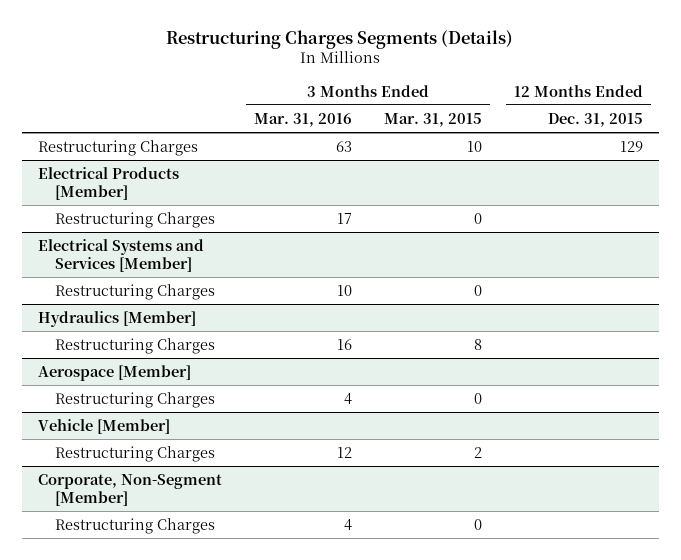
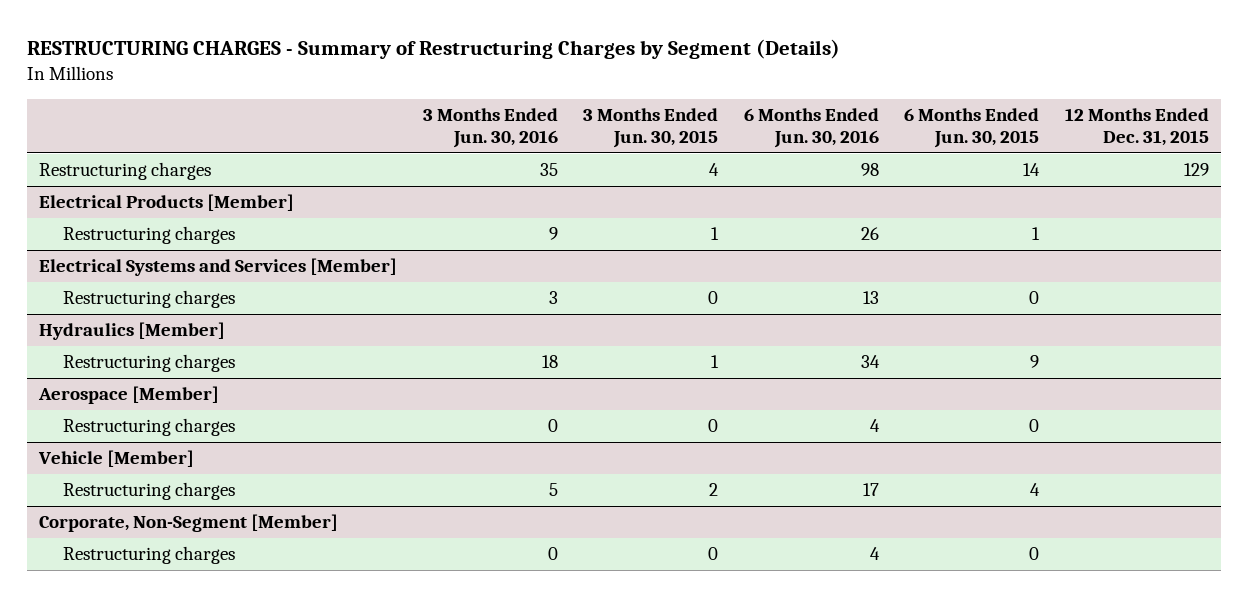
- Restructuring Charges Segments (Details)
+ RESTRUCTURING CHARGES - Summary of Restructuring Charges by Segment (Details)
- | 3 Months Ended Mar. 31, 2016 | 3 Months Ended Mar. 31, 2015 | 12 Months Ended Dec. 31, 2015
+ | 3 Months Ended Jun. 30, 2016 | 3 Months Ended Jun. 30, 2015 | 6 Months Ended Jun. 30, 2016 | 6 Months Ended Jun. 30, 2015 | 12 Months Ended Dec. 31, 2015
- Restructuring Charges | 63 | 10 | 129
+ Restructuring charges | 35 | 4 | 98 | 14 | 129
@ Electrical Products [Member]
- Restructuring Charges | 17 | 0 |
+ Restructuring charges | 9 | 1 | 26 | 1 |
@ Electrical Systems and Services [Member]
- Restructuring Charges | 10 | 0 |
+ Restructuring charges | 3 | 0 | 13 | 0 |
@ Hydraulics [Member]
- Restructuring Charges | 16 | 8 |
+ Restructuring charges | 18 | 1 | 34 | 9 |
@ Aerospace [Member]
- Restructuring Charges | 4 | 0 |
+ Restructuring charges | 0 | 0 | 4 | 0 |
@ Vehicle [Member]
- Restructuring Charges | 12 | 2 |
+ Restructuring charges | 5 | 2 | 17 | 4 |
@ Corporate, Non-Segment [Member]
- Restructuring Charges | 4 | 0 |
+ Restructuring charges | 0 | 0 | 4 | 0 |

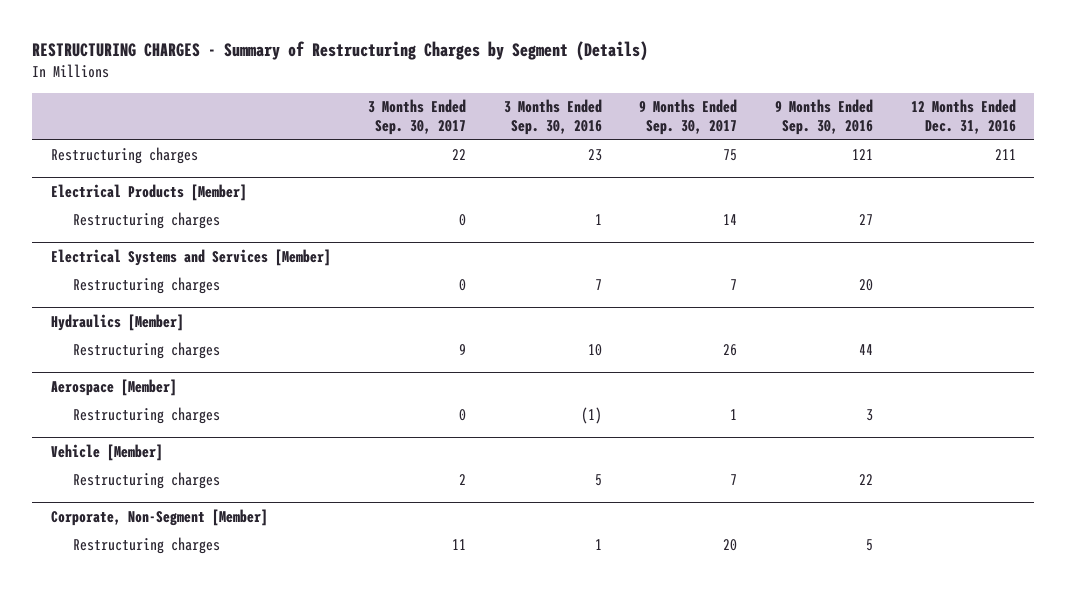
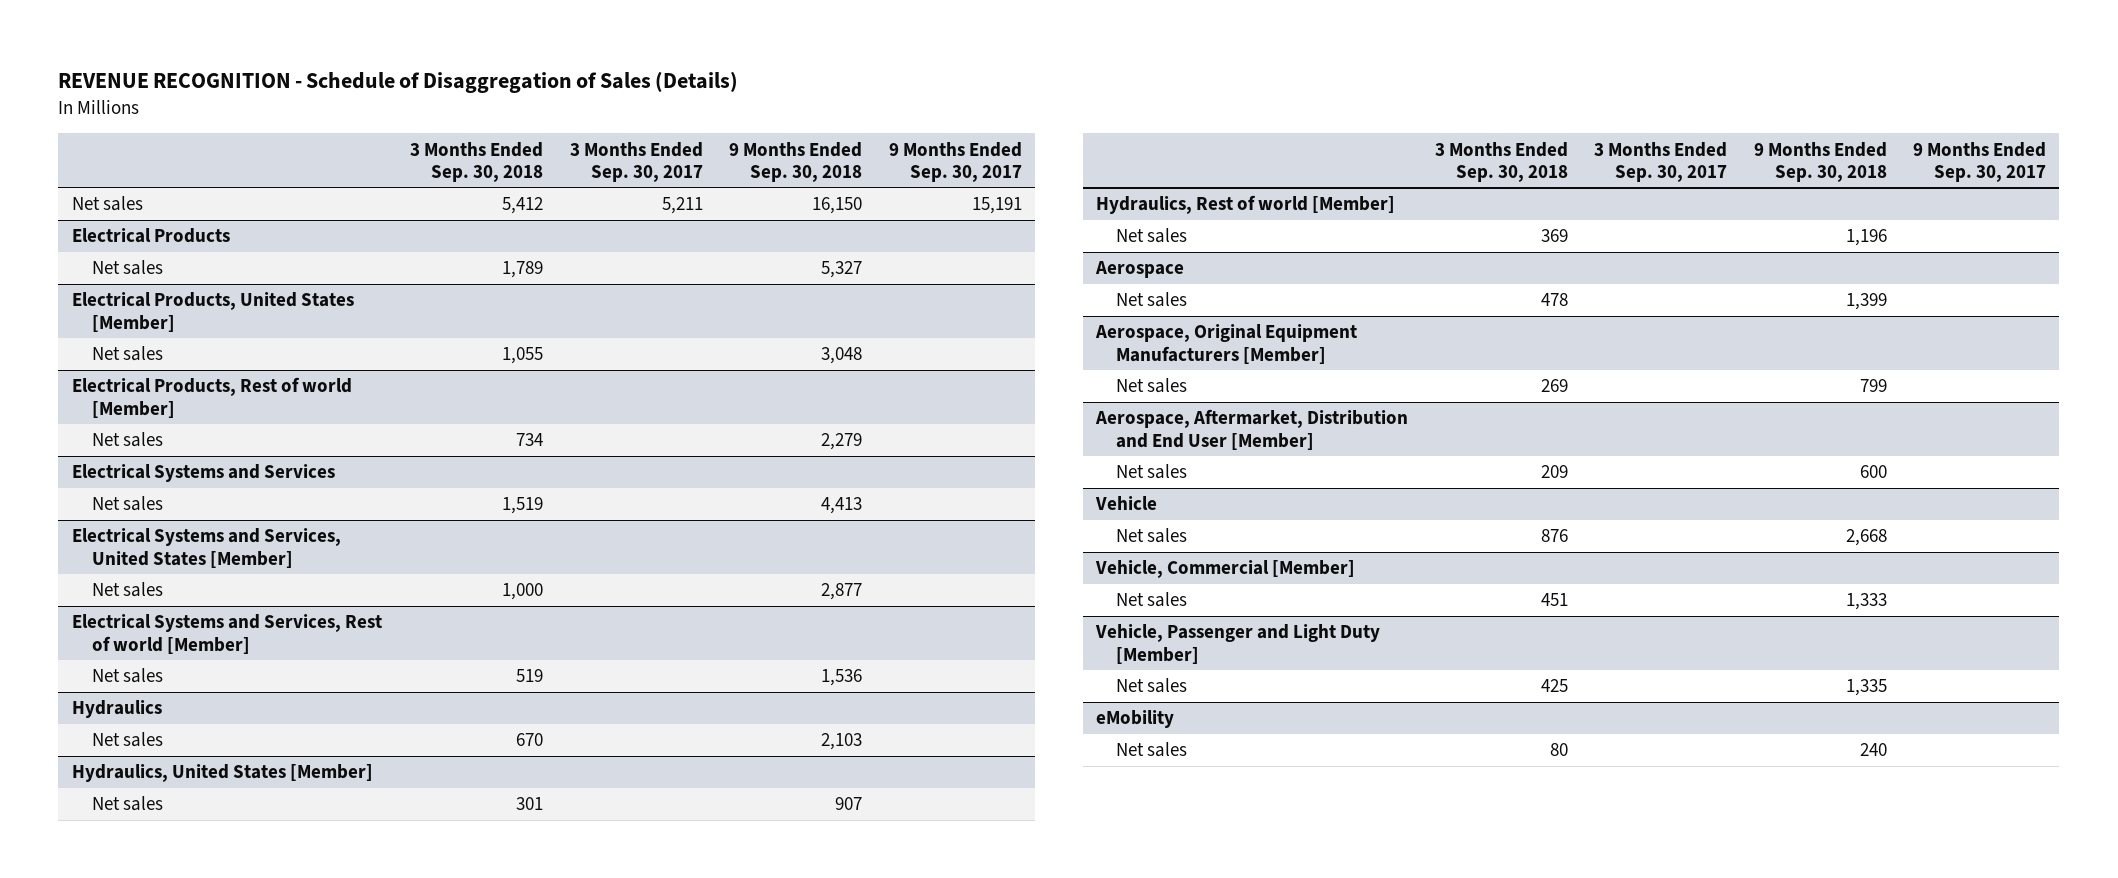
- RESTRUCTURING CHARGES - Summary of Restructuring Charges by Segment (Details)
+ REVENUE RECOGNITION - Schedule of Disaggregation of Sales (Details)
- | 3 Months Ended Sep. 30, 2017 | 3 Months Ended Sep. 30, 2016 | 9 Months Ended Sep. 30, 2017 | 9 Months Ended Sep. 30, 2016 | 12 Months Ended Dec. 31, 2016
+ | 3 Months Ended Sep. 30, 2018 | 3 Months Ended Sep. 30, 2017 | 9 Months Ended Sep. 30, 2018 | 9 Months Ended Sep. 30, 2017
- Restructuring charges | 22 | 23 | 75 | 121 | 211
- Electrical Products [Member]
- Restructuring charges | 0 | 1 | 14 | 27 |
- Electrical Systems and Services [Member]
- Restructuring charges | 0 | 7 | 7 | 20 |
- Hydraulics [Member]
- Restructuring charges | 9 | 10 | 26 | 44 |
- Aerospace [Member]
- Restructuring charges | 0 | (1) | 1 | 3 |
- Vehicle [Member]
- Restructuring charges | 2 | 5 | 7 | 22 |
- Corporate, Non-Segment [Member]
- Restructuring charges | 11 | 1 | 20 | 5 |
+ Net sales | 5,412 | 5,211 | 16,150 | 15,191
+ Electrical Products
+ Net sales | 1,789 | | 5,327 |
+ Electrical Products, United States [Member]
+ Net sales | 1,055 | | 3,048 |
+ Electrical Products, Rest of world [Member]
+ Net sales | 734 | | 2,279 |
+ Electrical Systems and Services
+ Net sales | 1,519 | | 4,413 |
+ Electrical Systems and Services, United States [Member]
+ Net sales | 1,000 | | 2,877 |
+ Electrical Systems and Services, Rest of world [Member]
+ Net sales | 519 | | 1,536 |
+ Hydraulics
+ Net sales | 670 | | 2,103 |
+ Hydraulics, United States [Member]
+ Net sales | 301 | | 907 |
+ Hydraulics, Rest of world [Member]
+ Net sales | 369 | | 1,196 |
+ Aerospace
+ Net sales | 478 | | 1,399 |
+ Aerospace, Original Equipment Manufacturers [Member]
+ Net sales | 269 | | 799 |
+ Aerospace, Aftermarket, Distribution and End User [Member]
+ Net sales | 209 | | 600 |
+ Vehicle
+ Net sales | 876 | | 2,668 |
+ Vehicle, Commercial [Member]
+ Net sales | 451 | | 1,333 |
+ Vehicle, Passenger and Light Duty [Member]
+ Net sales | 425 | | 1,335 |
+ eMobility
+ Net sales | 80 | | 240 |

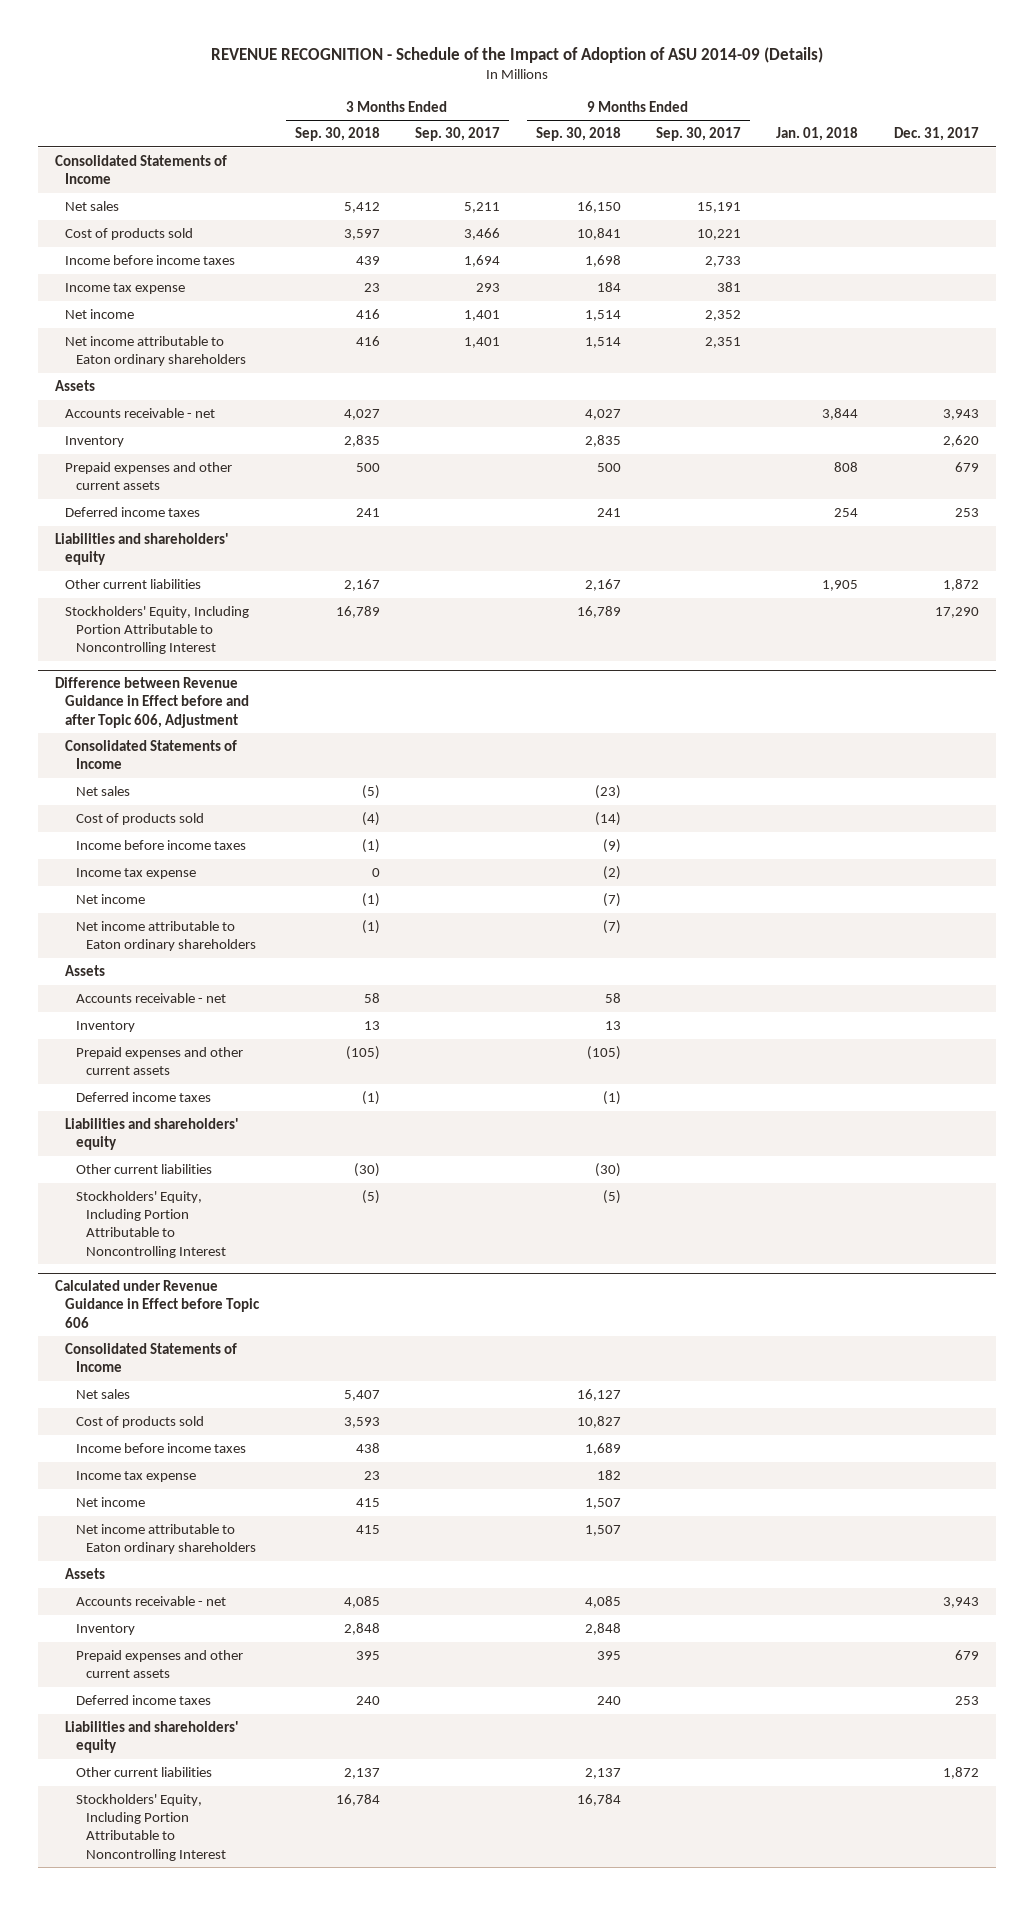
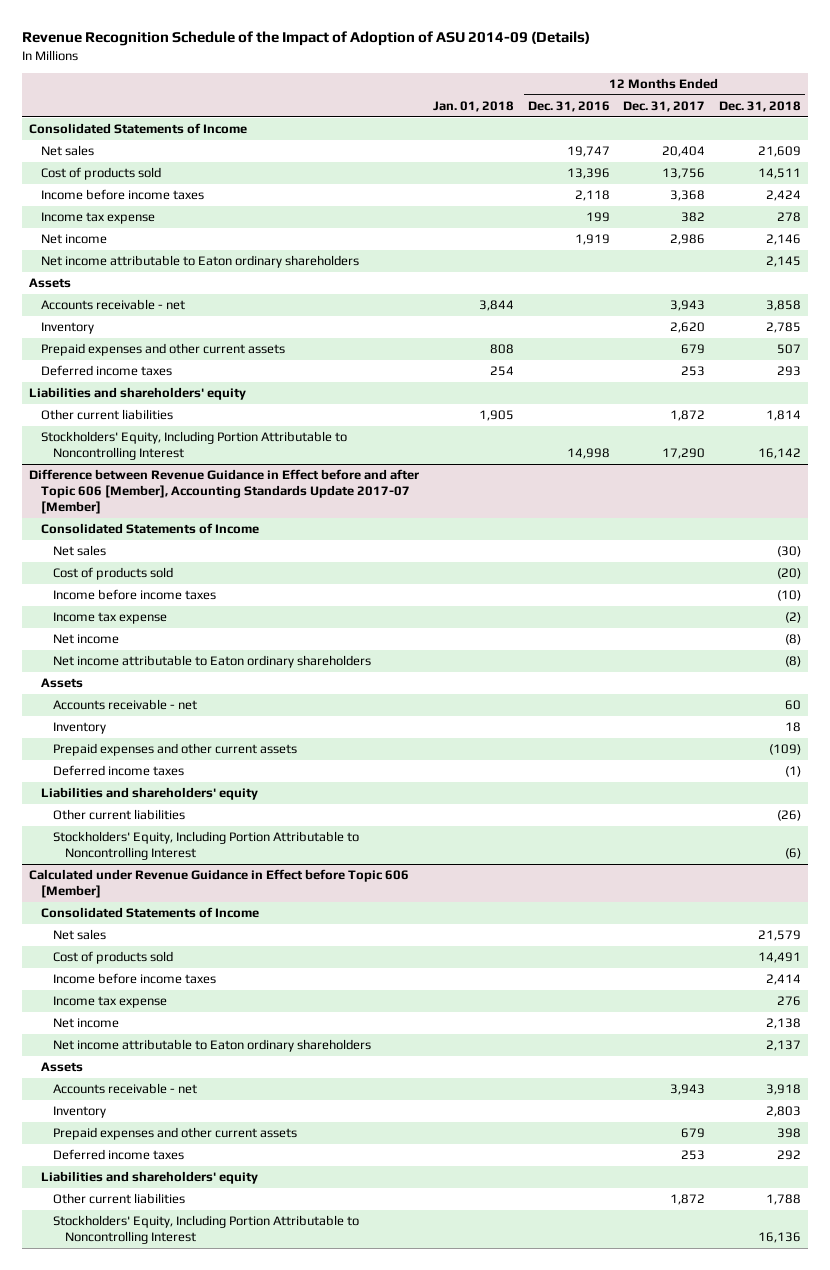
- REVENUE RECOGNITION - Schedule of the Impact of Adoption of ASU 2014-09 (Details)
+ Revenue Recognition Schedule of the Impact of Adoption of ASU 2014-09 (Details)
- | 3 Months Ended Sep. 30, 2018 | 3 Months Ended Sep. 30, 2017 | 9 Months Ended Sep. 30, 2018 | 9 Months Ended Sep. 30, 2017 | Jan. 01, 2018 | Dec. 31, 2017
+ | Jan. 01, 2018 | 12 Months Ended Dec. 31, 2016 | 12 Months Ended Dec. 31, 2017 | 12 Months Ended Dec. 31, 2018
- Difference between Revenue Guidance in Effect before and after Topic 606, Adjustment
+ Difference between Revenue Guidance in Effect before and after Topic 606 [Member], Accounting Standards Update 2017-07 [Member]
- Calculated under Revenue Guidance in Effect before Topic 606
+ Calculated under Revenue Guidance in Effect before Topic 606 [Member]

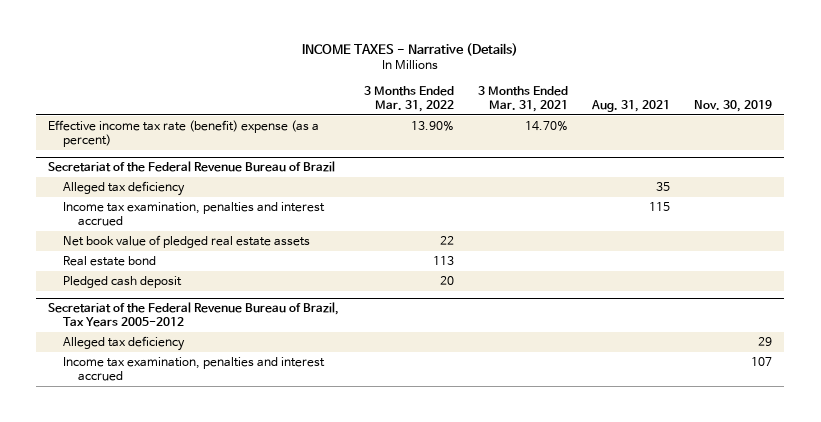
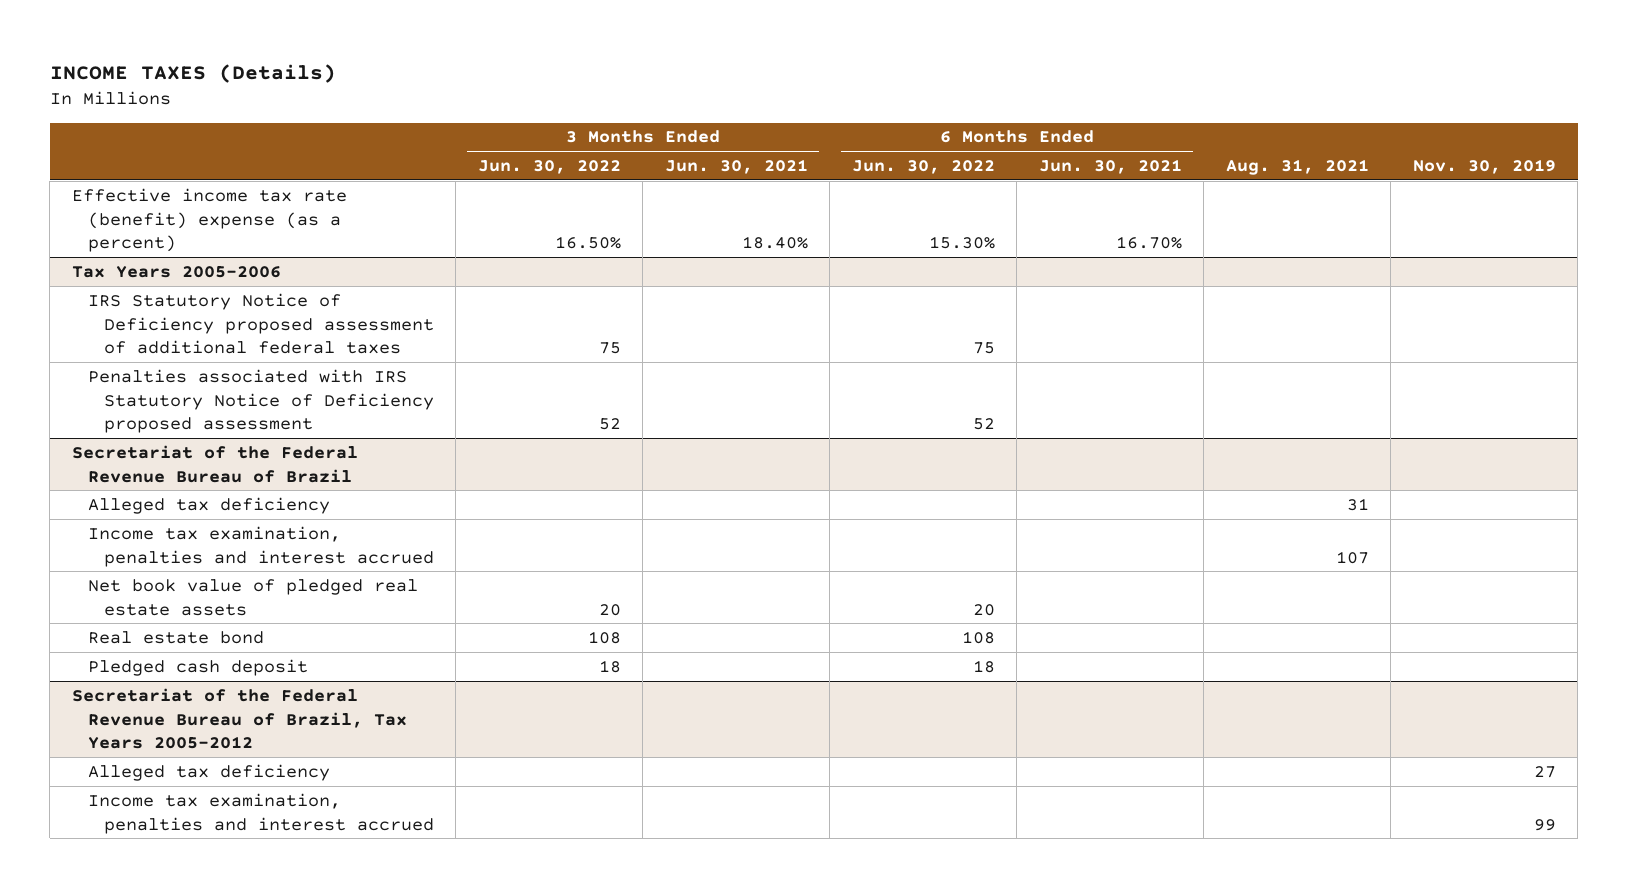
- INCOME TAXES - Narrative (Details)
+ INCOME TAXES (Details)
- | 3 Months Ended Mar. 31, 2022 | 3 Months Ended Mar. 31, 2021 | Aug. 31, 2021 | Nov. 30, 2019
+ | 3 Months Ended Jun. 30, 2022 | 3 Months Ended Jun. 30, 2021 | 6 Months Ended Jun. 30, 2022 | 6 Months Ended Jun. 30, 2021 | Aug. 31, 2021 | Nov. 30, 2019
+ Tax Years 2005-2006
+ IRS Statutory Notice of Deficiency proposed assessment of additional federal taxes | 75 | | 75 | | |
+ Penalties associated with IRS Statutory Notice of Deficiency proposed assessment | 52 | | 52 | | |
@ Secretariat of the Federal Revenue Bureau of Brazil
- Alleged tax deficiency | | | 35 |
- Income tax examination, penalties and interest accrued | | | 115 |
+ Alleged tax deficiency | | | | | 31 |
+ Income tax examination, penalties and interest accrued | | | | | 107 |
@ Secretariat of the Federal Revenue Bureau of Brazil, Tax Years 2005-2012
- Alleged tax deficiency | | | | 29
- Income tax examination, penalties and interest accrued | | | | 107
+ Alleged tax deficiency | | | | | | 27
+ Income tax examination, penalties and interest accrued | | | | | | 99

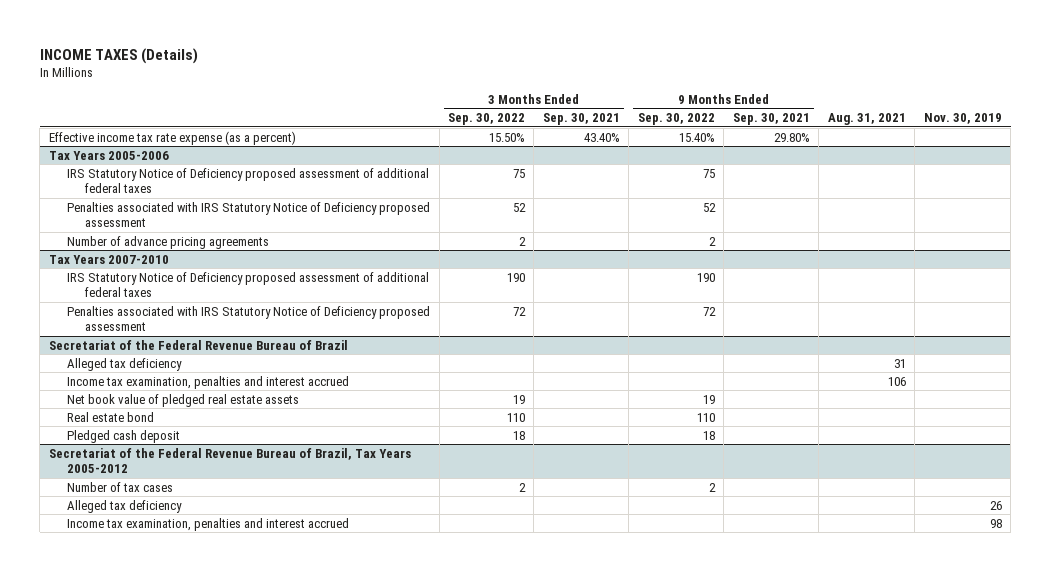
- | 3 Months Ended Jun. 30, 2022 | 3 Months Ended Jun. 30, 2021 | 6 Months Ended Jun. 30, 2022 | 6 Months Ended Jun. 30, 2021 | Aug. 31, 2021 | Nov. 30, 2019
+ | 3 Months Ended Sep. 30, 2022 | 3 Months Ended Sep. 30, 2021 | 9 Months Ended Sep. 30, 2022 | 9 Months Ended Sep. 30, 2021 | Aug. 31, 2021 | Nov. 30, 2019
- Effective income tax rate (benefit) expense (as a percent) | 16.50% | 18.40% | 15.30% | 16.70% | |
+ Effective income tax rate expense (as a percent) | 15.50% | 43.40% | 15.40% | 29.80% | |
@ Tax Years 2005-2006
+ Number of advance pricing agreements | 2 | | 2 | | |
+ Tax Years 2007-2010
+ IRS Statutory Notice of Deficiency proposed assessment of additional federal taxes | 190 | | 190 | | |
+ Penalties associated with IRS Statutory Notice of Deficiency proposed assessment | 72 | | 72 | | |
@ Secretariat of the Federal Revenue Bureau of Brazil
- Income tax examination, penalties and interest accrued | | | | | 107 |
+ Income tax examination, penalties and interest accrued | | | | | 106 |
@ Secretariat of the Federal Revenue Bureau of Brazil, Tax Years 2005-2012
- Alleged tax deficiency | | | | | | 27
- Income tax examination, penalties and interest accrued | | | | | | 99
+ Number of tax cases | 2 | | 2 | | |
+ Alleged tax deficiency | | | | | | 26
+ Income tax examination, penalties and interest accrued | | | | | | 98

